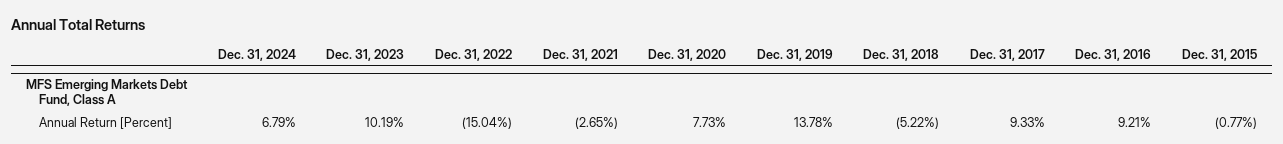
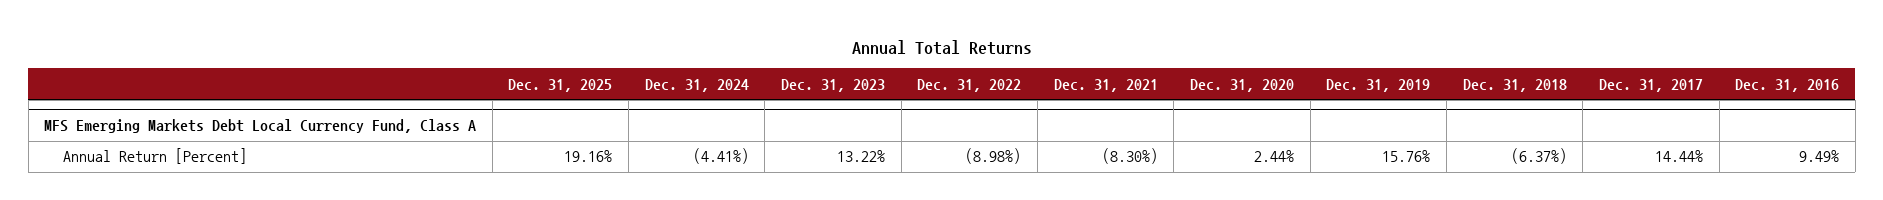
- | Dec. 31, 2024 | Dec. 31, 2023 | Dec. 31, 2022 | Dec. 31, 2021 | Dec. 31, 2020 | Dec. 31, 2019 | Dec. 31, 2018 | Dec. 31, 2017 | Dec. 31, 2016 | Dec. 31, 2015
+ | Dec. 31, 2025 | Dec. 31, 2024 | Dec. 31, 2023 | Dec. 31, 2022 | Dec. 31, 2021 | Dec. 31, 2020 | Dec. 31, 2019 | Dec. 31, 2018 | Dec. 31, 2017 | Dec. 31, 2016
- MFS Emerging Markets Debt Fund, Class A
- Annual Return [Percent] | 6.79% | 10.19% | (15.04%) | (2.65%) | 7.73% | 13.78% | (5.22%) | 9.33% | 9.21% | (0.77%)
+ MFS Emerging Markets Debt Local Currency Fund, Class A
+ Annual Return [Percent] | 19.16% | (4.41%) | 13.22% | (8.98%) | (8.30%) | 2.44% | 15.76% | (6.37%) | 14.44% | 9.49%

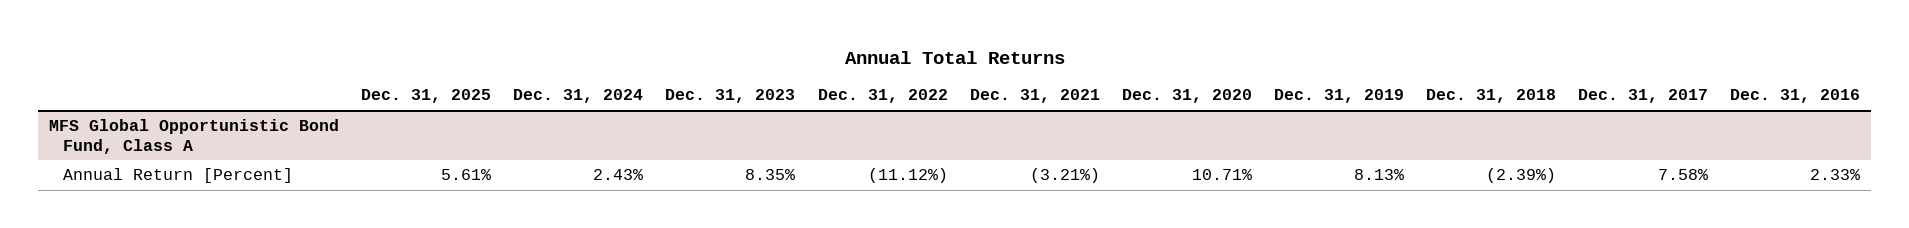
- MFS Emerging Markets Debt Local Currency Fund, Class A
- Annual Return [Percent] | 19.16% | (4.41%) | 13.22% | (8.98%) | (8.30%) | 2.44% | 15.76% | (6.37%) | 14.44% | 9.49%
+ MFS Global Opportunistic Bond Fund, Class A
+ Annual Return [Percent] | 5.61% | 2.43% | 8.35% | (11.12%) | (3.21%) | 10.71% | 8.13% | (2.39%) | 7.58% | 2.33%

